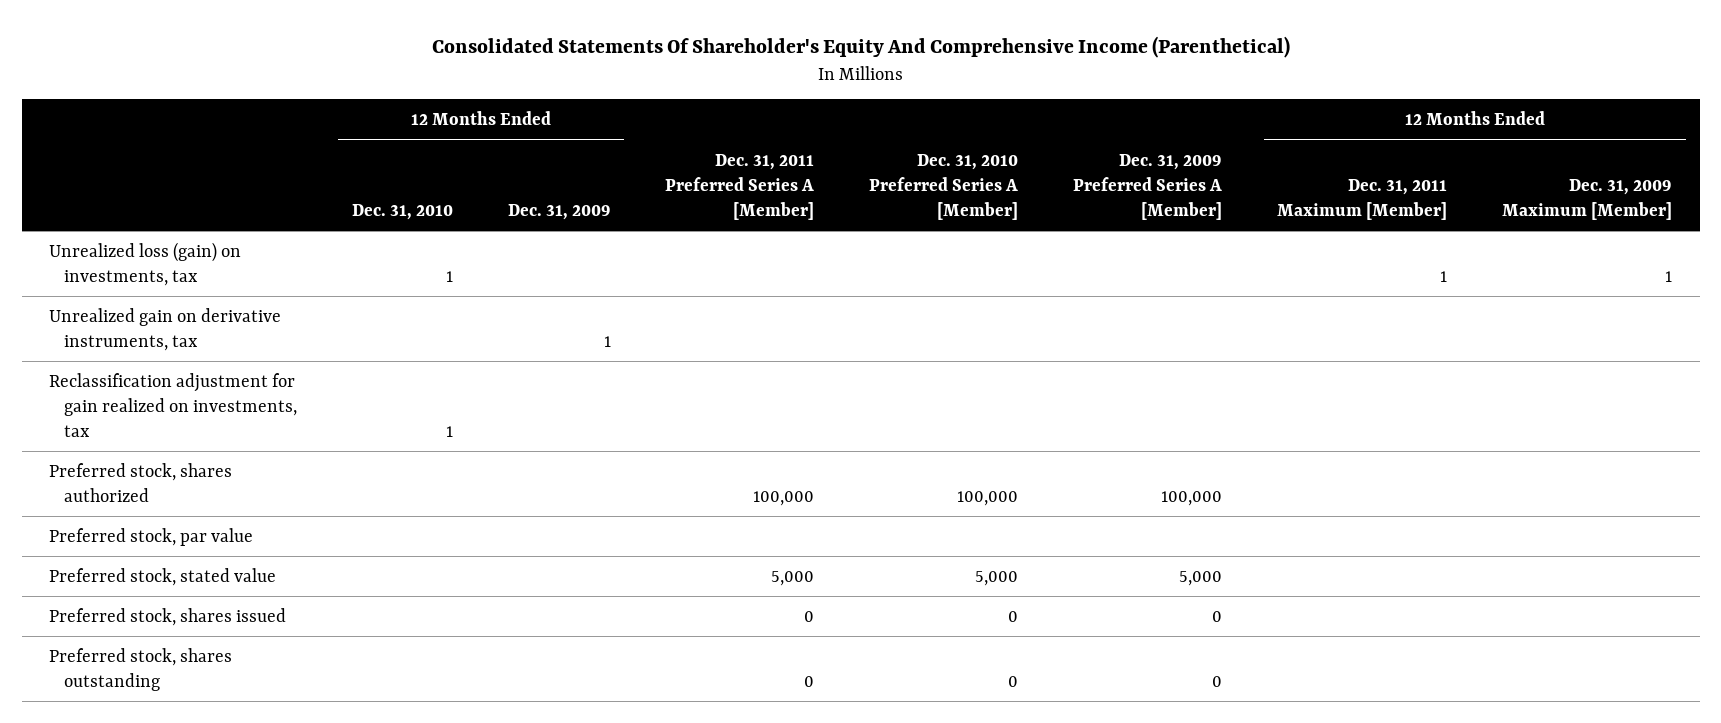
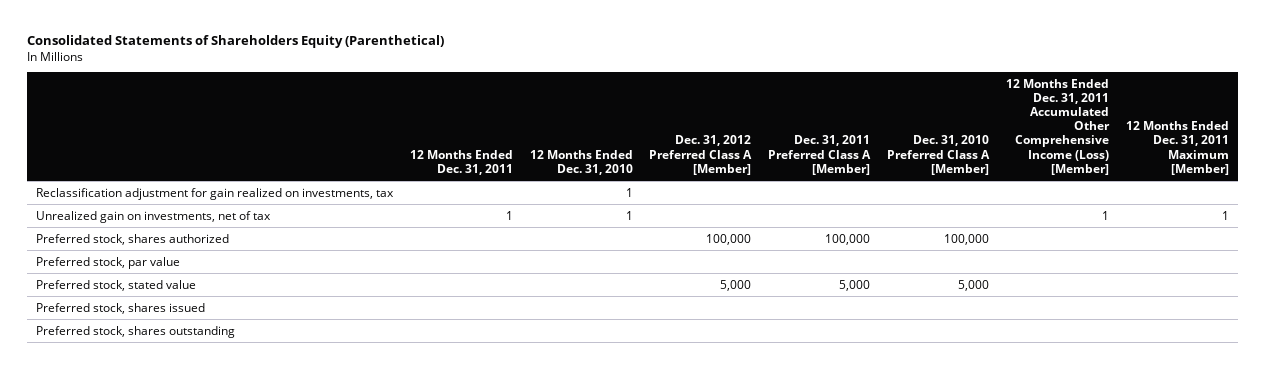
- Consolidated Statements Of Shareholder's Equity And Comprehensive Income (Parenthetical)
+ Consolidated Statements of Shareholders Equity (Parenthetical)
- | 12 Months Ended Dec. 31, 2010 | 12 Months Ended Dec. 31, 2009 | Dec. 31, 2011 Preferred Series A [Member] | Dec. 31, 2010 Preferred Series A [Member] | Dec. 31, 2009 Preferred Series A [Member] | 12 Months Ended Dec. 31, 2011 Maximum [Member] | 12 Months Ended Dec. 31, 2009 Maximum [Member]
+ | 12 Months Ended Dec. 31, 2011 | 12 Months Ended Dec. 31, 2010 | Dec. 31, 2012 Preferred Class A [Member] | Dec. 31, 2011 Preferred Class A [Member] | Dec. 31, 2010 Preferred Class A [Member] | 12 Months Ended Dec. 31, 2011 Accumulated Other Comprehensive Income (Loss) [Member] | 12 Months Ended Dec. 31, 2011 Maximum [Member]
- Unrealized loss (gain) on investments, tax | 1 | | | | | 1 | 1
- Unrealized gain on derivative instruments, tax | | 1 | | | | |
+ Unrealized gain on investments, net of tax | 1 | 1 | | | | 1 | 1

